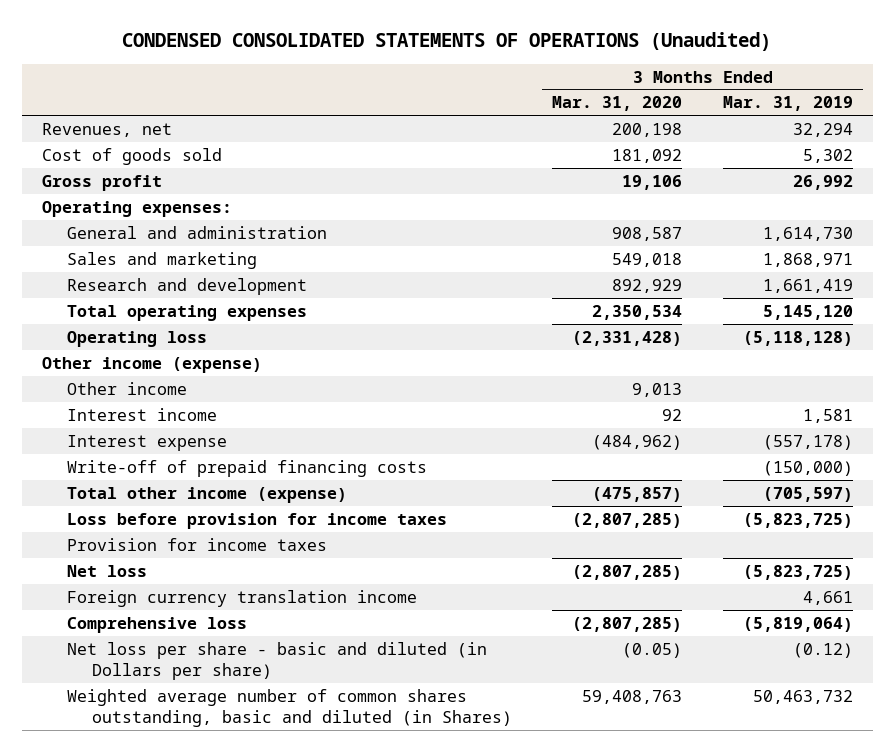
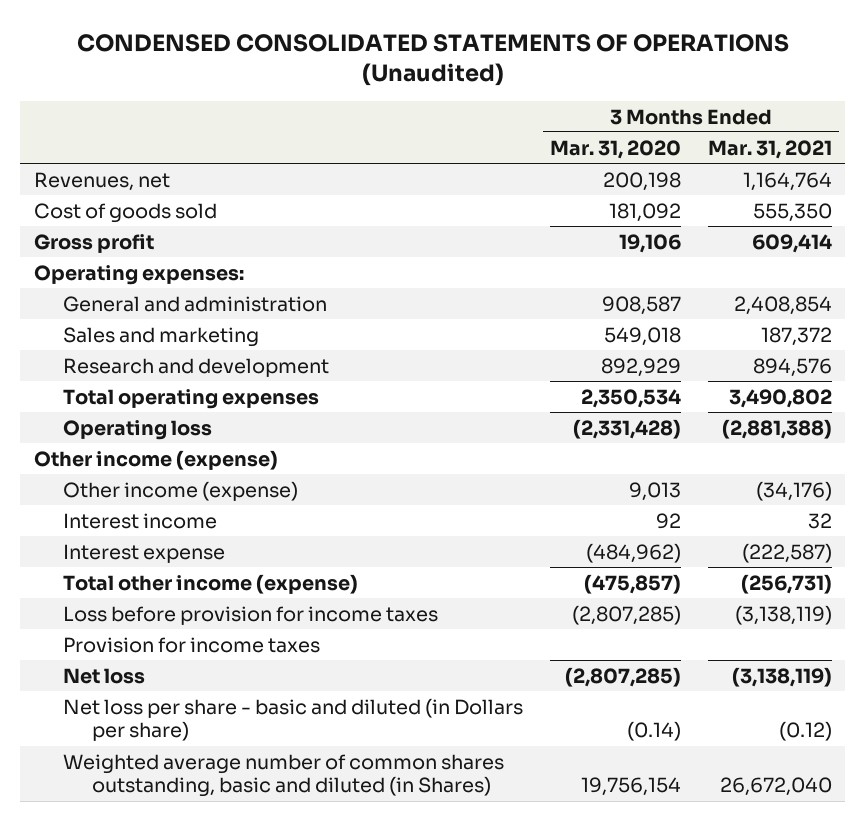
- | 3 Months Ended Mar. 31, 2020 | 3 Months Ended Mar. 31, 2019
+ | 3 Months Ended Mar. 31, 2020 | 3 Months Ended Mar. 31, 2021
- Other income | 9,013 |
+ Other income (expense) | 9,013 | (34,176)
- Write-off of prepaid financing costs | | (150,000)
- Foreign currency translation income | | 4,661
- Comprehensive loss | (2,807,285) | (5,819,064)
- Net loss per share - basic and diluted (in Dollars per share) | (0.05) | (0.12)
- Weighted average number of common shares outstanding, basic and diluted (in Shares) | 59,408,763 | 50,463,732
+ Net loss per share - basic and diluted (in Dollars per share) | (0.14) | (0.12)
+ Weighted average number of common shares outstanding, basic and diluted (in Shares) | 19,756,154 | 26,672,040

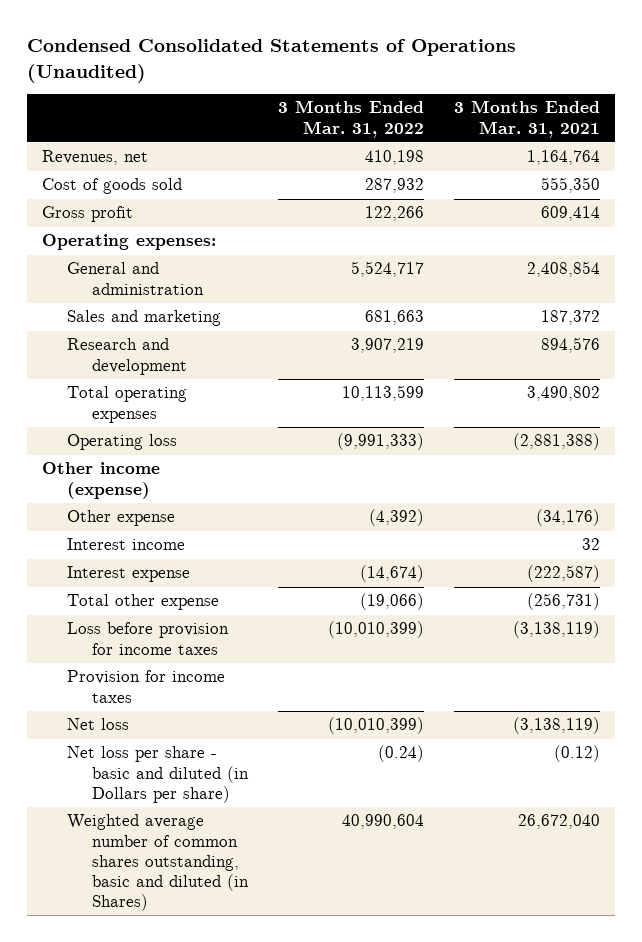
- CONDENSED CONSOLIDATED STATEMENTS OF OPERATIONS (Unaudited)
+ Condensed Consolidated Statements of Operations (Unaudited)
- | 3 Months Ended Mar. 31, 2020 | 3 Months Ended Mar. 31, 2021
+ | 3 Months Ended Mar. 31, 2022 | 3 Months Ended Mar. 31, 2021
- Other income (expense) | 9,013 | (34,176)
+ Other expense | (4,392) | (34,176)
- Total other income (expense) | (475,857) | (256,731)
+ Total other expense | (19,066) | (256,731)

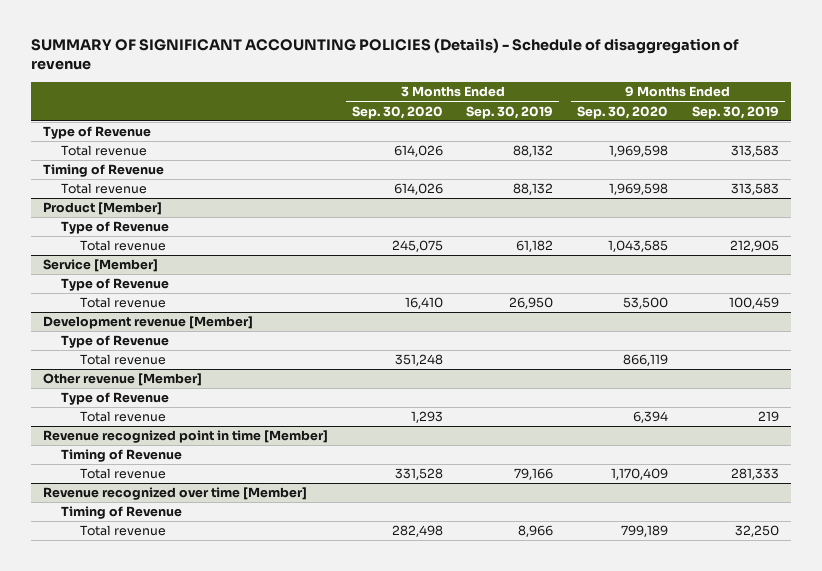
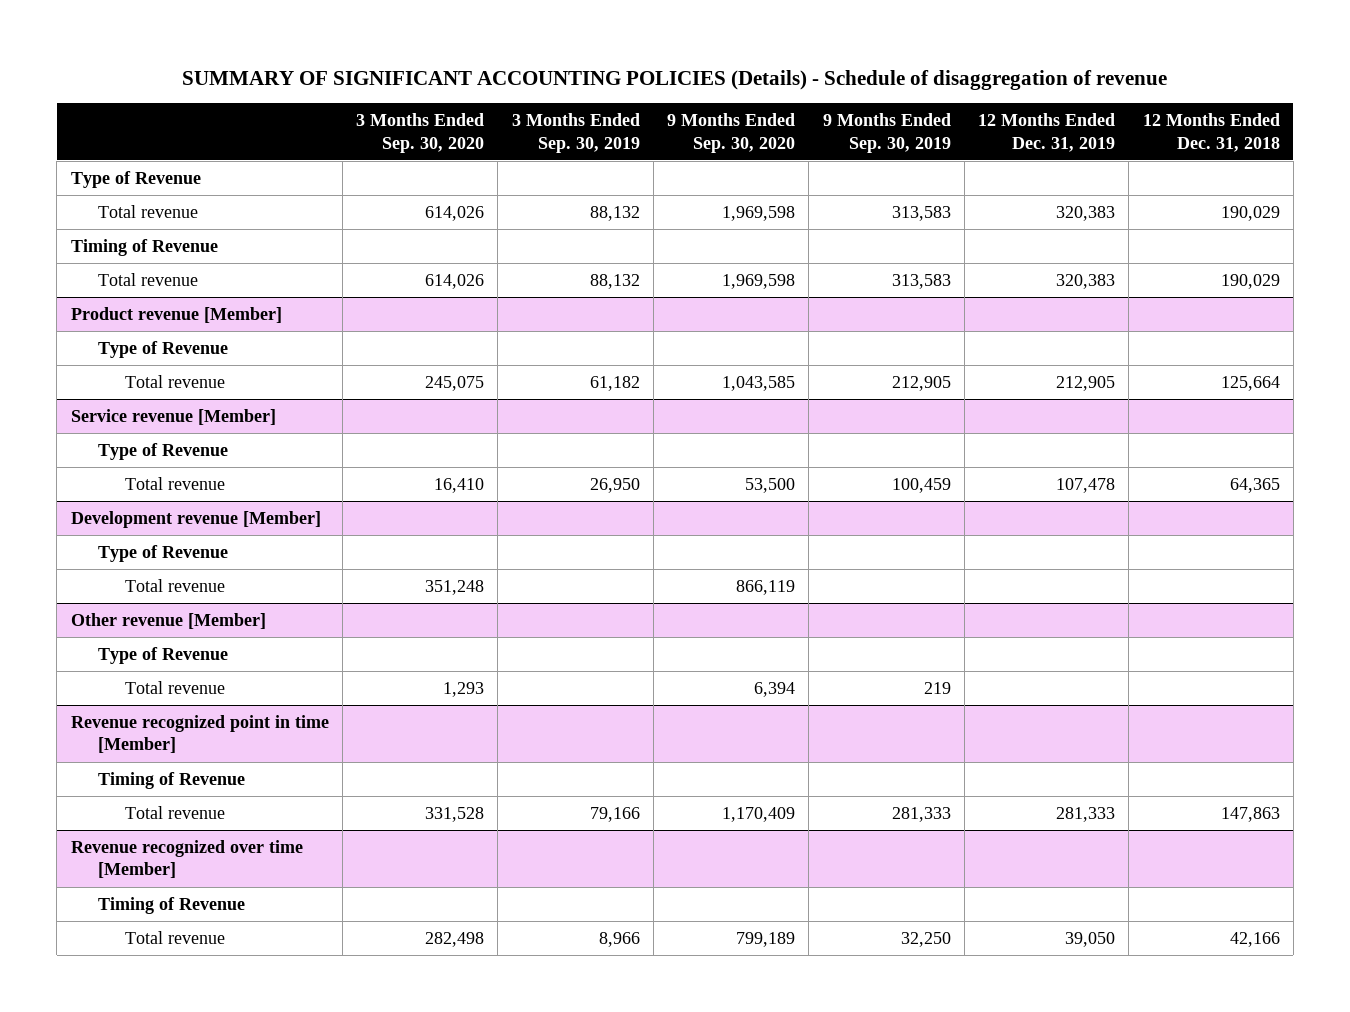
- | 3 Months Ended Sep. 30, 2020 | 3 Months Ended Sep. 30, 2019 | 9 Months Ended Sep. 30, 2020 | 9 Months Ended Sep. 30, 2019
+ | 3 Months Ended Sep. 30, 2020 | 3 Months Ended Sep. 30, 2019 | 9 Months Ended Sep. 30, 2020 | 9 Months Ended Sep. 30, 2019 | 12 Months Ended Dec. 31, 2019 | 12 Months Ended Dec. 31, 2018
- Product [Member]
+ Product revenue [Member]
- Service [Member]
+ Service revenue [Member]

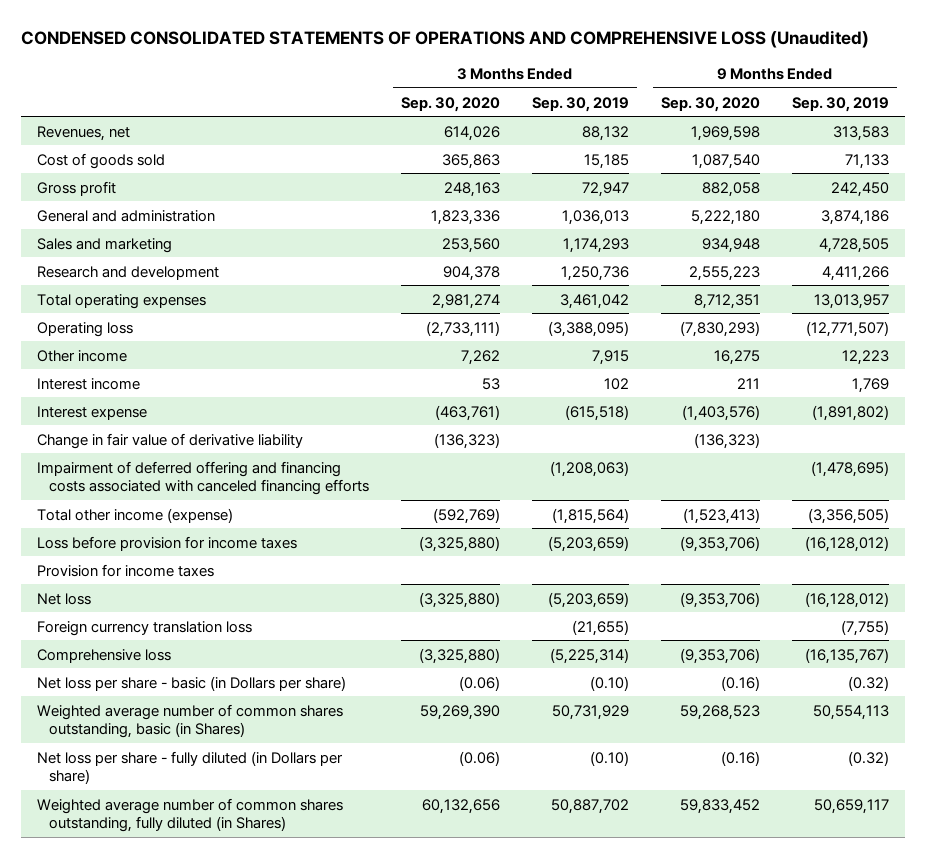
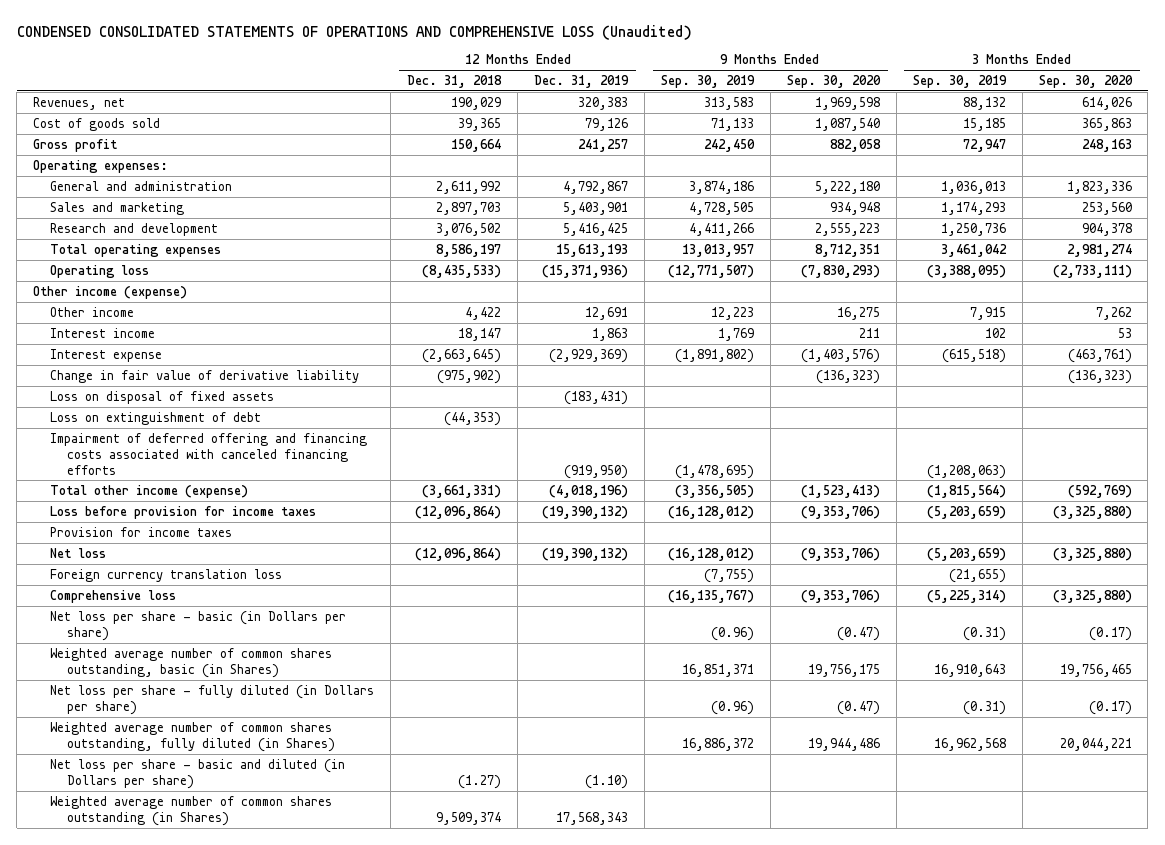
- | 3 Months Ended Sep. 30, 2020 | 3 Months Ended Sep. 30, 2019 | 9 Months Ended Sep. 30, 2020 | 9 Months Ended Sep. 30, 2019
+ | 12 Months Ended Dec. 31, 2018 | 12 Months Ended Dec. 31, 2019 | 9 Months Ended Sep. 30, 2019 | 9 Months Ended Sep. 30, 2020 | 3 Months Ended Sep. 30, 2019 | 3 Months Ended Sep. 30, 2020
+ Operating expenses:
+ Other income (expense)
+ Loss on disposal of fixed assets | | (183,431) | | | |
+ Loss on extinguishment of debt | (44,353) | | | | |
- Net loss per share - basic (in Dollars per share) | (0.06) | (0.10) | (0.16) | (0.32)
- Weighted average number of common shares outstanding, basic (in Shares) | 59,269,390 | 50,731,929 | 59,268,523 | 50,554,113
- Net loss per share - fully diluted (in Dollars per share) | (0.06) | (0.10) | (0.16) | (0.32)
- Weighted average number of common shares outstanding, fully diluted (in Shares) | 60,132,656 | 50,887,702 | 59,833,452 | 50,659,117
+ Net loss per share - basic (in Dollars per share) | | | (0.96) | (0.47) | (0.31) | (0.17)
+ Weighted average number of common shares outstanding, basic (in Shares) | | | 16,851,371 | 19,756,175 | 16,910,643 | 19,756,465
+ Net loss per share - fully diluted (in Dollars per share) | | | (0.96) | (0.47) | (0.31) | (0.17)
+ Weighted average number of common shares outstanding, fully diluted (in Shares) | | | 16,886,372 | 19,944,486 | 16,962,568 | 20,044,221
+ Net loss per share - basic and diluted (in Dollars per share) | (1.27) | (1.10) | | | |
+ Weighted average number of common shares outstanding (in Shares) | 9,509,374 | 17,568,343 | | | |

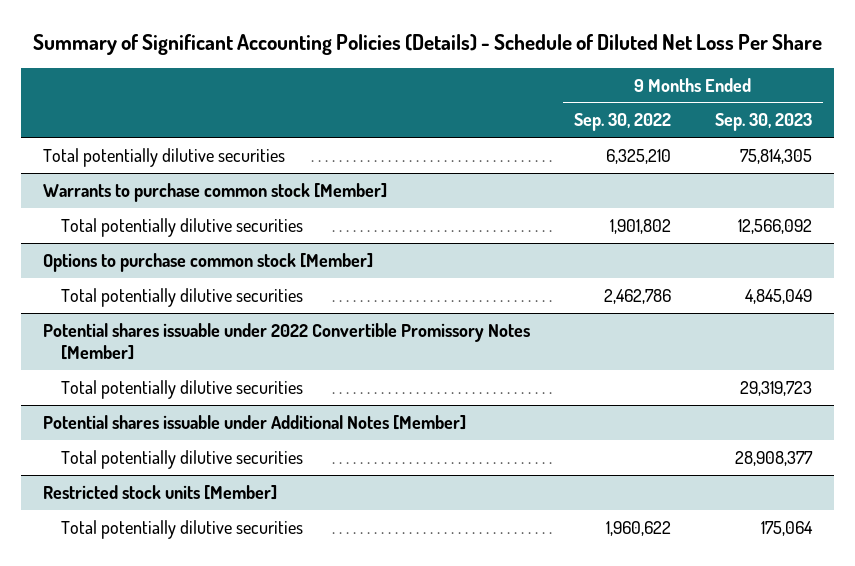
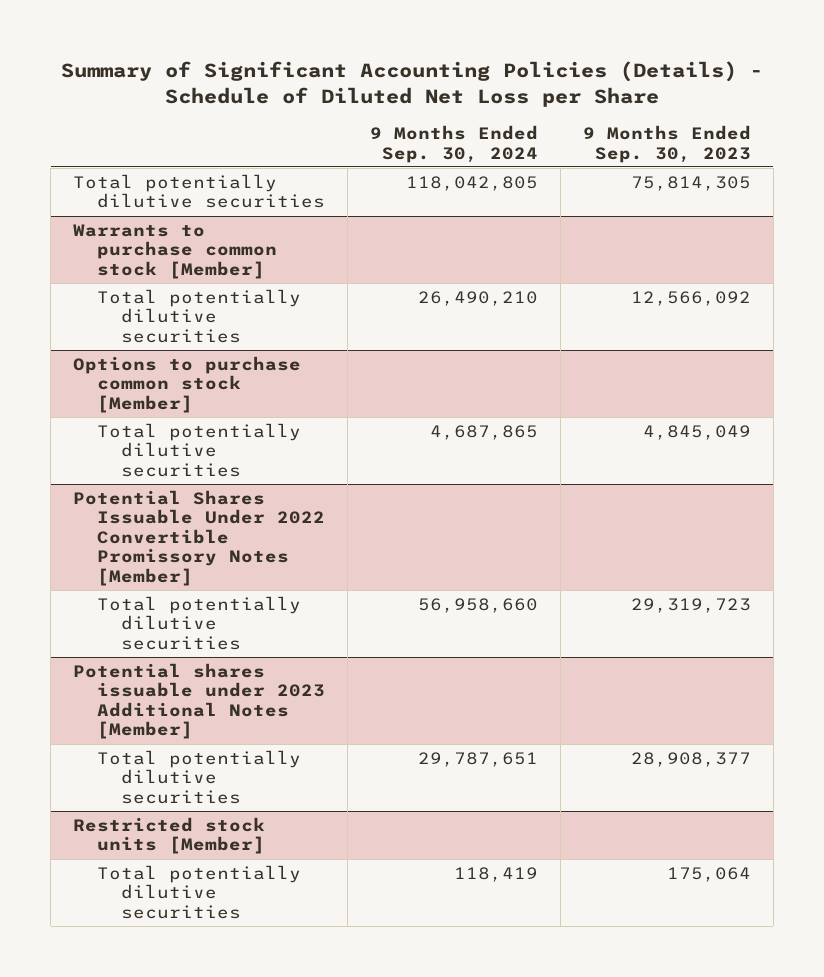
- Summary of Significant Accounting Policies (Details) - Schedule of Diluted Net Loss Per Share
+ Summary of Significant Accounting Policies (Details) - Schedule of Diluted Net Loss per Share
- | 9 Months Ended Sep. 30, 2022 | 9 Months Ended Sep. 30, 2023
+ | 9 Months Ended Sep. 30, 2024 | 9 Months Ended Sep. 30, 2023
- Potential shares issuable under 2022 Convertible Promissory Notes [Member]
+ Potential Shares Issuable Under 2022 Convertible Promissory Notes [Member]
- Potential shares issuable under Additional Notes [Member]
+ Potential shares issuable under 2023 Additional Notes [Member]

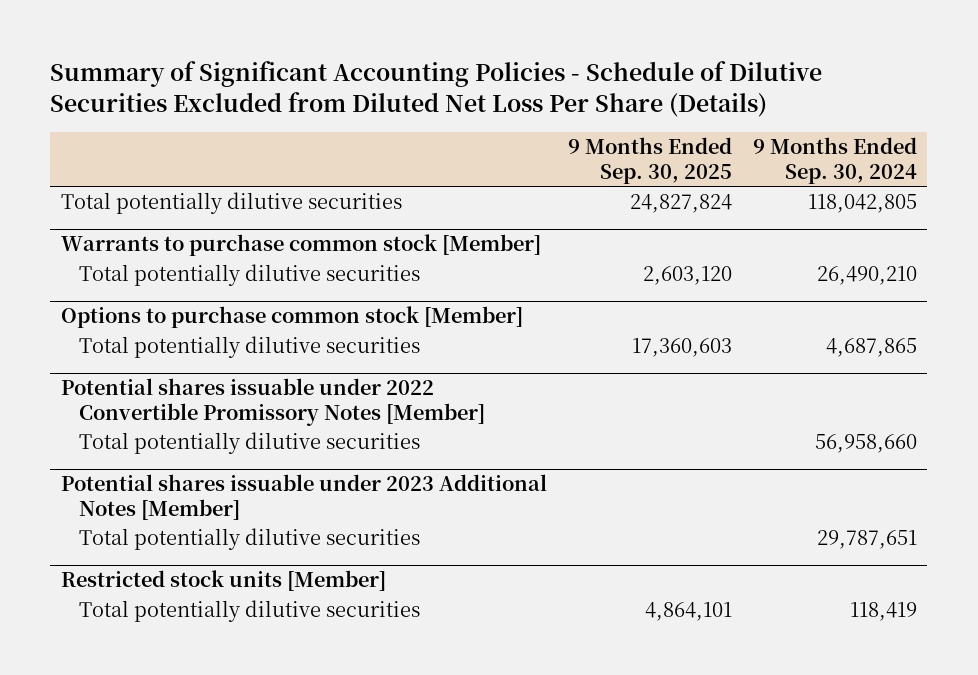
- Summary of Significant Accounting Policies (Details) - Schedule of Diluted Net Loss per Share
+ Summary of Significant Accounting Policies - Schedule of Dilutive Securities Excluded from Diluted Net Loss Per Share (Details)
- | 9 Months Ended Sep. 30, 2024 | 9 Months Ended Sep. 30, 2023
+ | 9 Months Ended Sep. 30, 2025 | 9 Months Ended Sep. 30, 2024
- Potential Shares Issuable Under 2022 Convertible Promissory Notes [Member]
+ Potential shares issuable under 2022 Convertible Promissory Notes [Member]

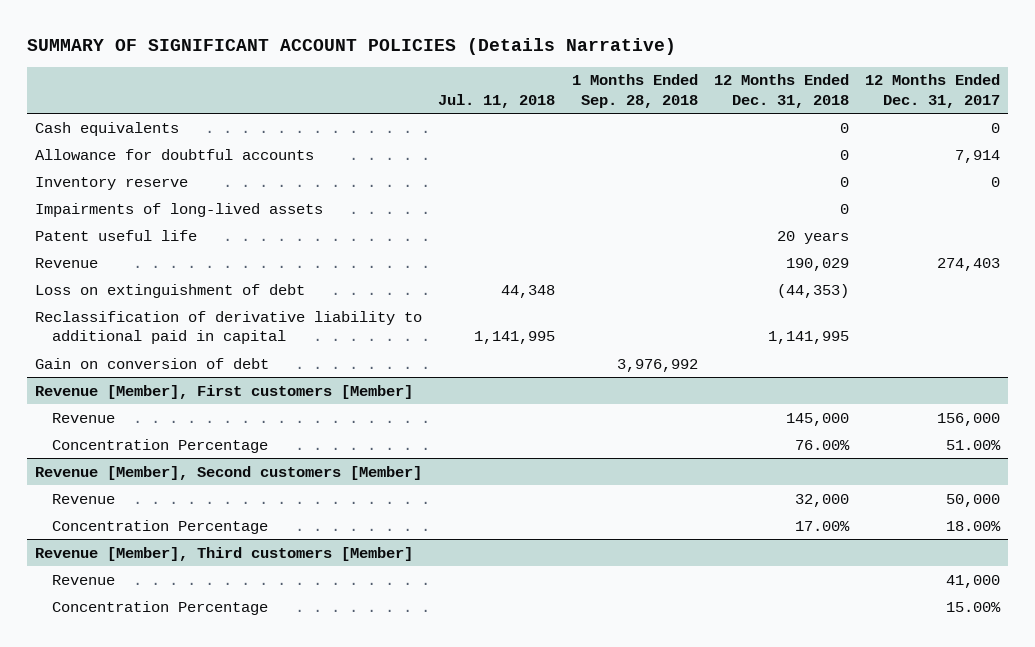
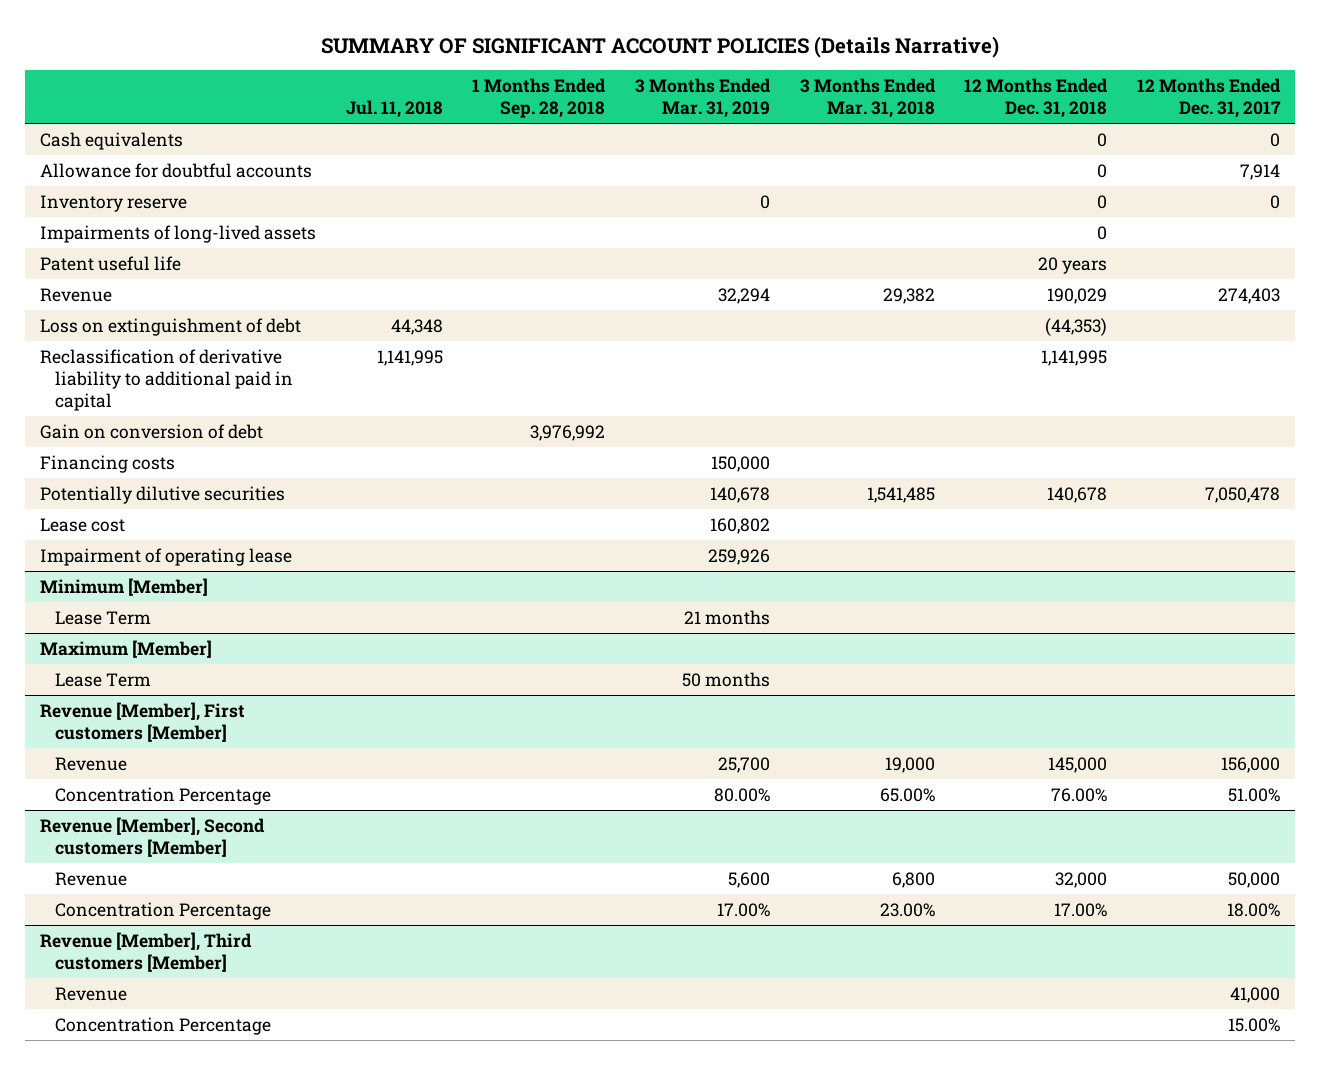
- | Jul. 11, 2018 | 1 Months Ended Sep. 28, 2018 | 12 Months Ended Dec. 31, 2018 | 12 Months Ended Dec. 31, 2017
+ | Jul. 11, 2018 | 1 Months Ended Sep. 28, 2018 | 3 Months Ended Mar. 31, 2019 | 3 Months Ended Mar. 31, 2018 | 12 Months Ended Dec. 31, 2018 | 12 Months Ended Dec. 31, 2017
+ Financing costs | | | 150,000 | | |
+ Potentially dilutive securities | | | 140,678 | 1,541,485 | 140,678 | 7,050,478
+ Lease cost | | | 160,802 | | |
+ Impairment of operating lease | | | 259,926 | | |
+ Minimum [Member]
+ Lease Term | | | 21 months | | |
+ Maximum [Member]
+ Lease Term | | | 50 months | | |

